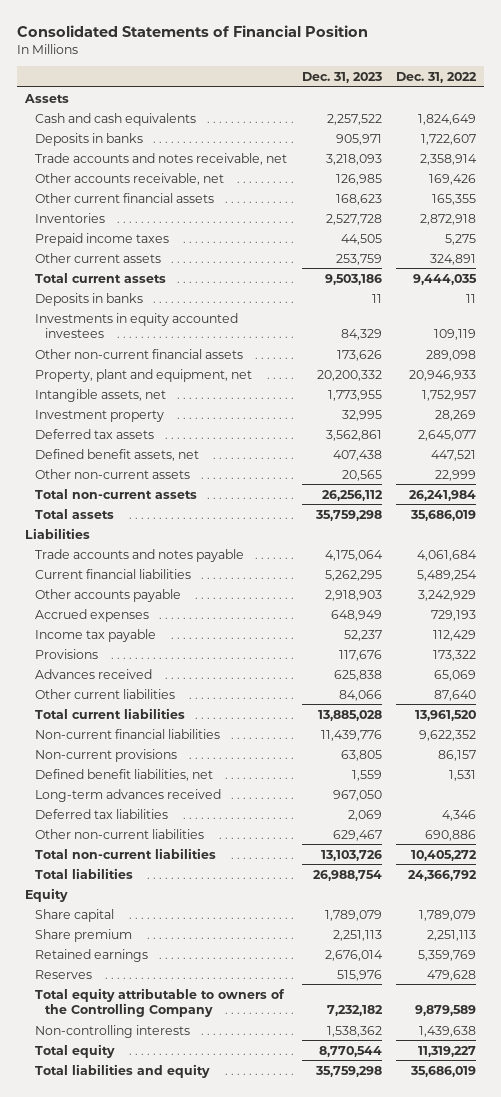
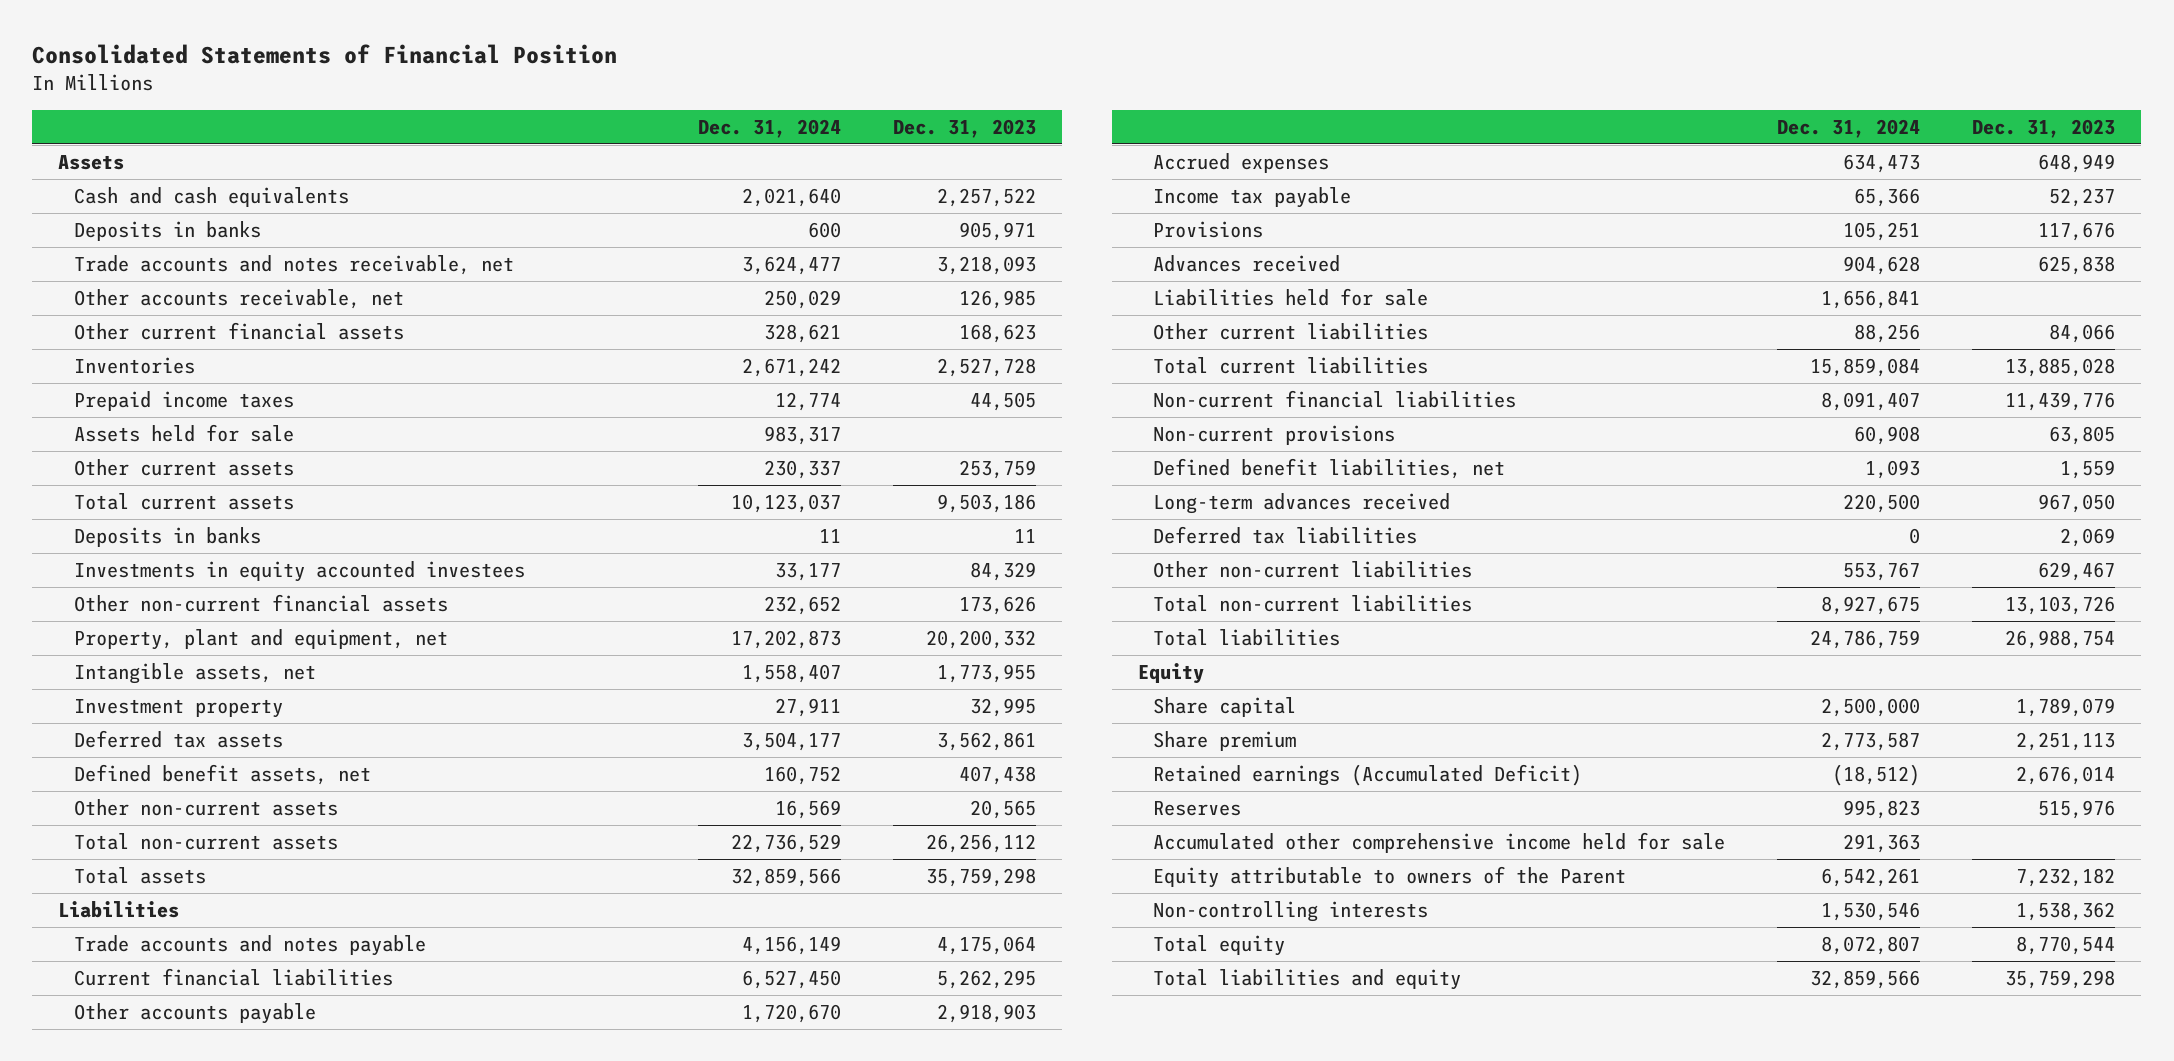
- | Dec. 31, 2023 | Dec. 31, 2022
+ | Dec. 31, 2024 | Dec. 31, 2023
+ Assets held for sale | 983,317 |
+ Liabilities held for sale | 1,656,841 |
- Retained earnings | 2,676,014 | 5,359,769
+ Retained earnings (Accumulated Deficit) | (18,512) | 2,676,014
- Total equity attributable to owners of the Controlling Company | 7,232,182 | 9,879,589
+ Accumulated other comprehensive income held for sale | 291,363 |
+ Equity attributable to owners of the Parent | 6,542,261 | 7,232,182

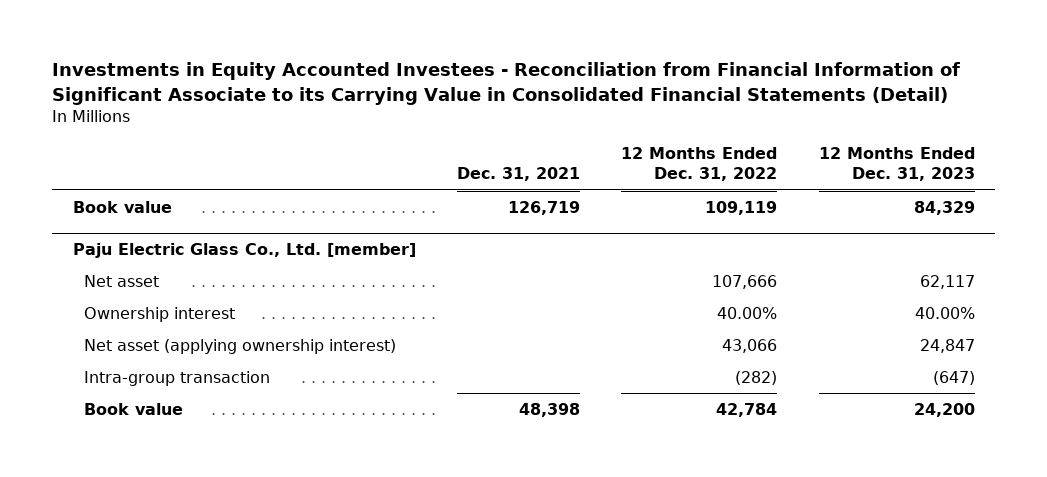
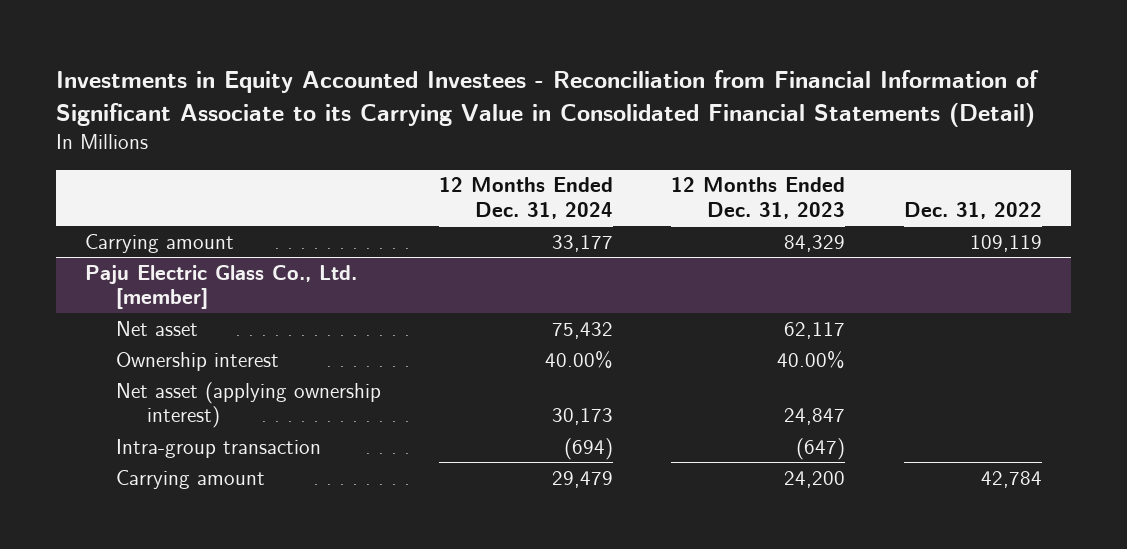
- | Dec. 31, 2021 | 12 Months Ended Dec. 31, 2022 | 12 Months Ended Dec. 31, 2023
+ | 12 Months Ended Dec. 31, 2024 | 12 Months Ended Dec. 31, 2023 | Dec. 31, 2022
- Book value | 126,719 | 109,119 | 84,329
+ Carrying amount | 33,177 | 84,329 | 109,119
@ Paju Electric Glass Co., Ltd. [member]
- Book value | 48,398 | 42,784 | 24,200
+ Carrying amount | 29,479 | 24,200 | 42,784

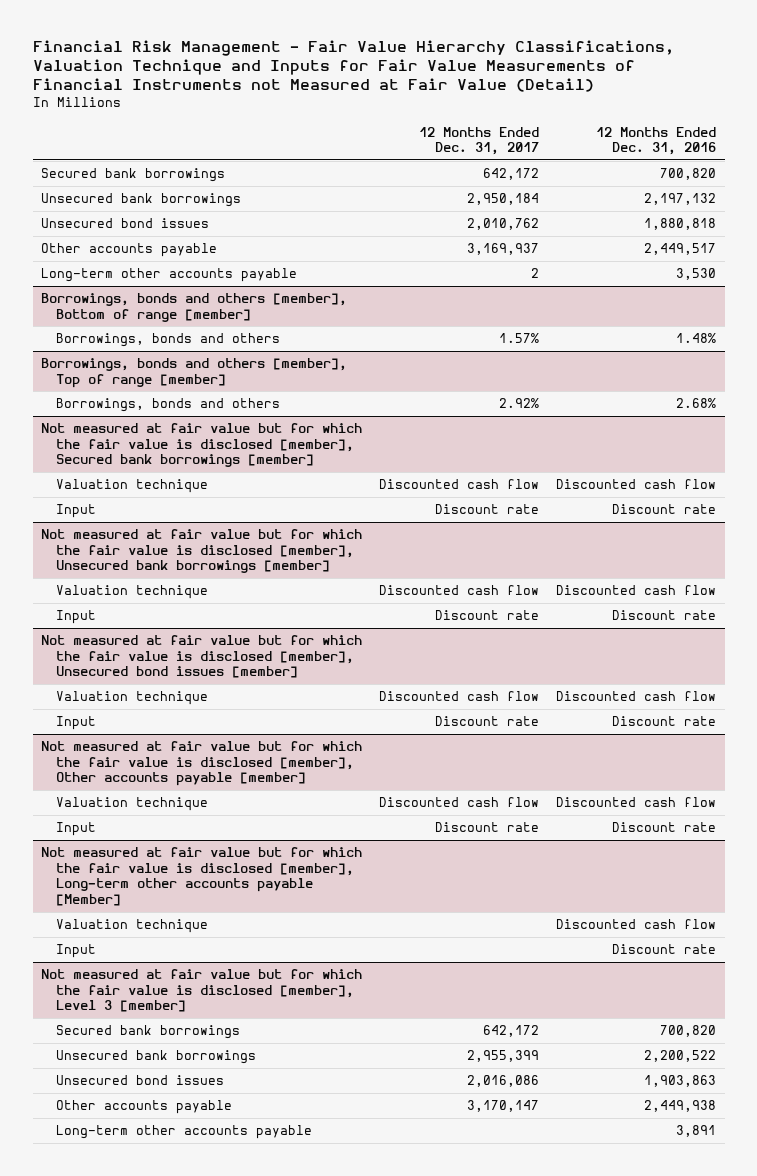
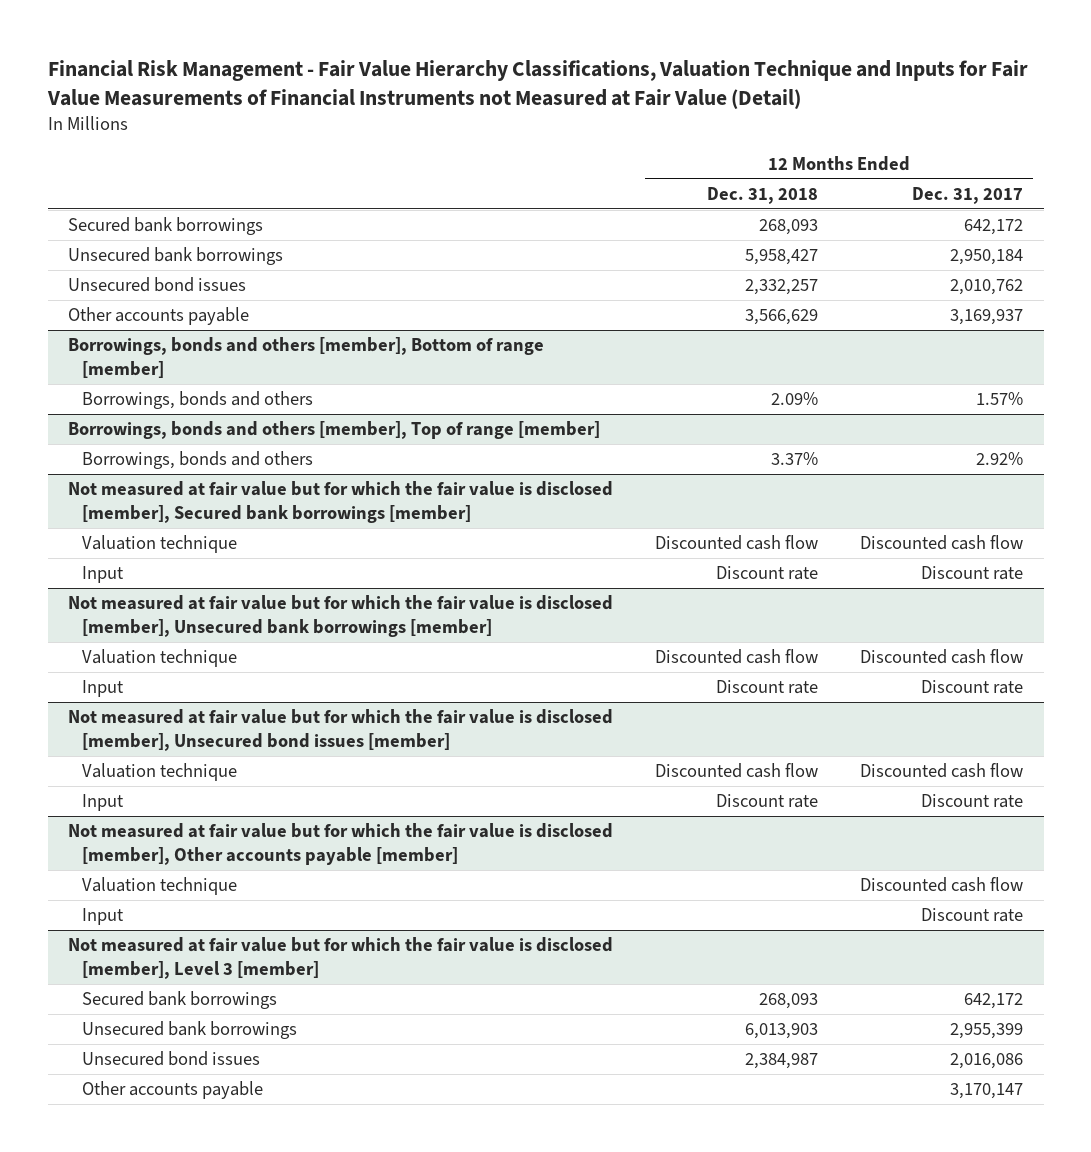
- | 12 Months Ended Dec. 31, 2017 | 12 Months Ended Dec. 31, 2016
+ | 12 Months Ended Dec. 31, 2018 | 12 Months Ended Dec. 31, 2017
- Long-term other accounts payable | 2 | 3,530
- Not measured at fair value but for which the fair value is disclosed [member], Long-term other accounts payable [Member]
- Valuation technique | | Discounted cash flow
- Input | | Discount rate
@ Not measured at fair value but for which the fair value is disclosed [member], Level 3 [member]
- Long-term other accounts payable | | 3,891

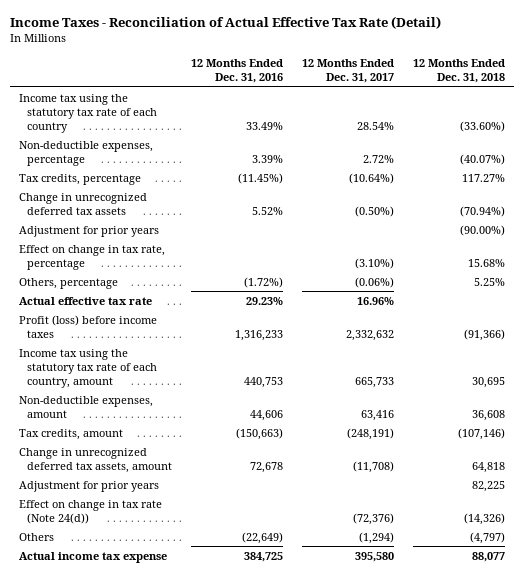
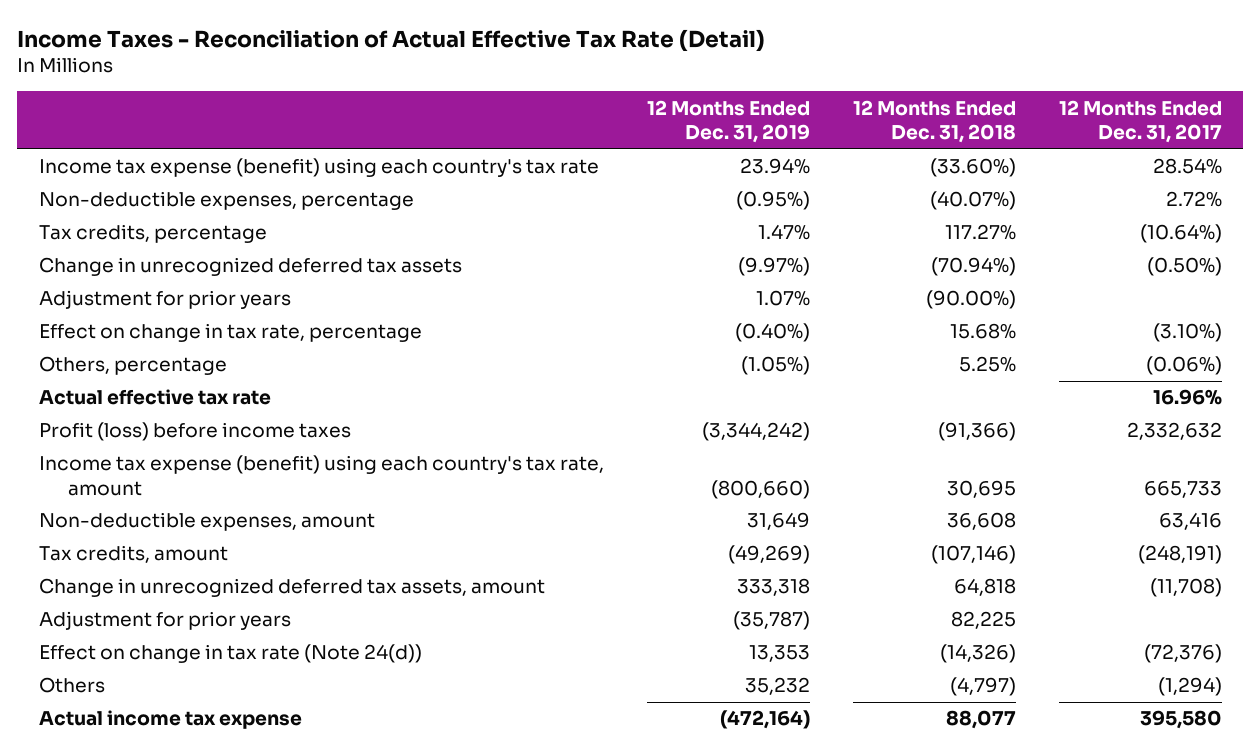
- | 12 Months Ended Dec. 31, 2016 | 12 Months Ended Dec. 31, 2017 | 12 Months Ended Dec. 31, 2018
+ | 12 Months Ended Dec. 31, 2019 | 12 Months Ended Dec. 31, 2018 | 12 Months Ended Dec. 31, 2017
- Income tax using the statutory tax rate of each country | 33.49% | 28.54% | (33.60%)
+ Income tax expense (benefit) using each country's tax rate | 23.94% | (33.60%) | 28.54%
- Income tax using the statutory tax rate of each country, amount | 440,753 | 665,733 | 30,695
+ Income tax expense (benefit) using each country's tax rate, amount | (800,660) | 30,695 | 665,733

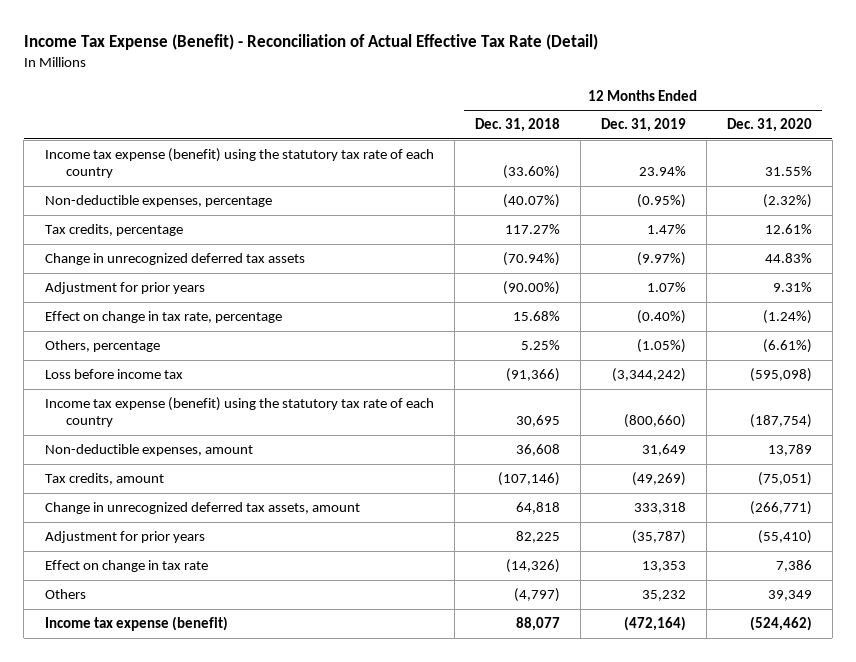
- Income Taxes - Reconciliation of Actual Effective Tax Rate (Detail)
+ Income Tax Expense (Benefit) - Reconciliation of Actual Effective Tax Rate (Detail)
- | 12 Months Ended Dec. 31, 2019 | 12 Months Ended Dec. 31, 2018 | 12 Months Ended Dec. 31, 2017
+ | 12 Months Ended Dec. 31, 2018 | 12 Months Ended Dec. 31, 2019 | 12 Months Ended Dec. 31, 2020
- Income tax expense (benefit) using each country's tax rate | 23.94% | (33.60%) | 28.54%
+ Income tax expense (benefit) using the statutory tax rate of each country | (33.60%) | 23.94% | 31.55%
- Actual effective tax rate | | | 16.96%
- Profit (loss) before income taxes | (3,344,242) | (91,366) | 2,332,632
- Income tax expense (benefit) using each country's tax rate, amount | (800,660) | 30,695 | 665,733
+ Loss before income tax | (91,366) | (3,344,242) | (595,098)
+ Income tax expense (benefit) using the statutory tax rate of each country | 30,695 | (800,660) | (187,754)
- Effect on change in tax rate (Note 24(d)) | 13,353 | (14,326) | (72,376)
+ Effect on change in tax rate | (14,326) | 13,353 | 7,386
- Actual income tax expense | (472,164) | 88,077 | 395,580
+ Income tax expense (benefit) | 88,077 | (472,164) | (524,462)

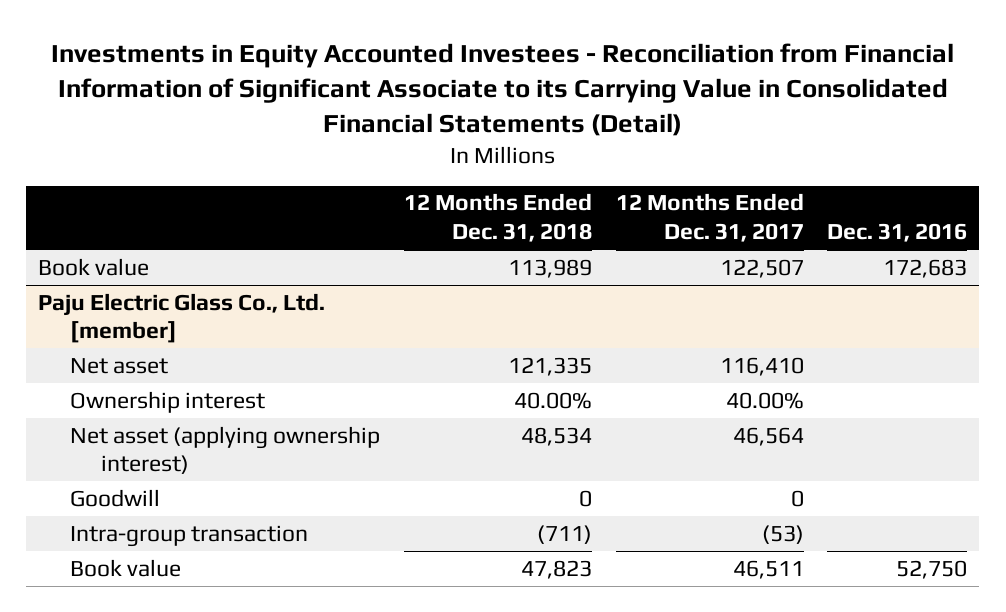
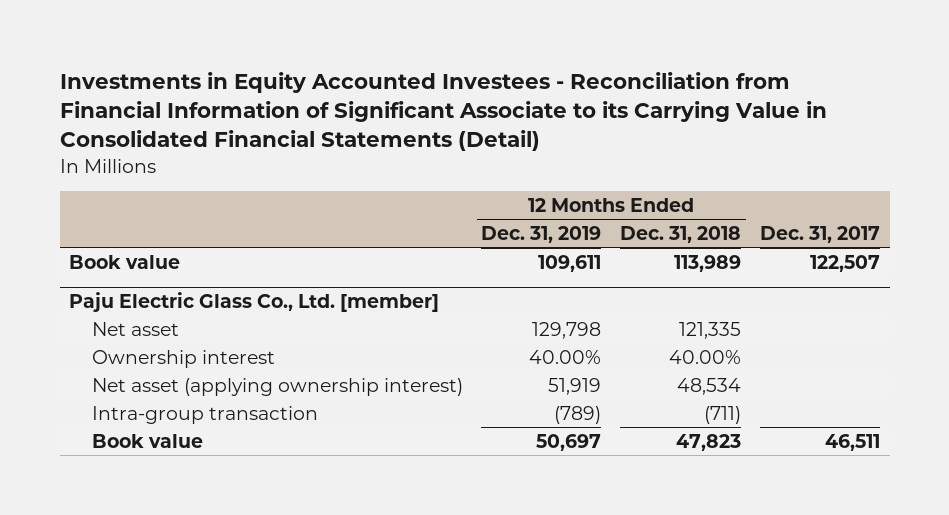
- | 12 Months Ended Dec. 31, 2018 | 12 Months Ended Dec. 31, 2017 | Dec. 31, 2016
+ | 12 Months Ended Dec. 31, 2019 | 12 Months Ended Dec. 31, 2018 | Dec. 31, 2017
@ Paju Electric Glass Co., Ltd. [member]
- Goodwill | 0 | 0 |

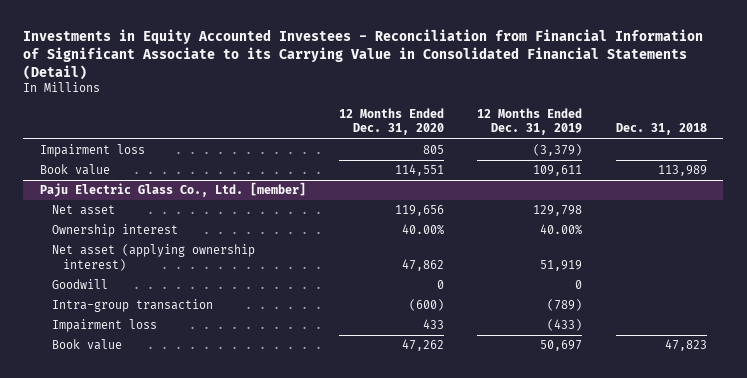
- | 12 Months Ended Dec. 31, 2019 | 12 Months Ended Dec. 31, 2018 | Dec. 31, 2017
+ | 12 Months Ended Dec. 31, 2020 | 12 Months Ended Dec. 31, 2019 | Dec. 31, 2018
+ Impairment loss | 805 | (3,379) |
@ Paju Electric Glass Co., Ltd. [member]
+ Goodwill | 0 | 0 |
+ Impairment loss | 433 | (433) |

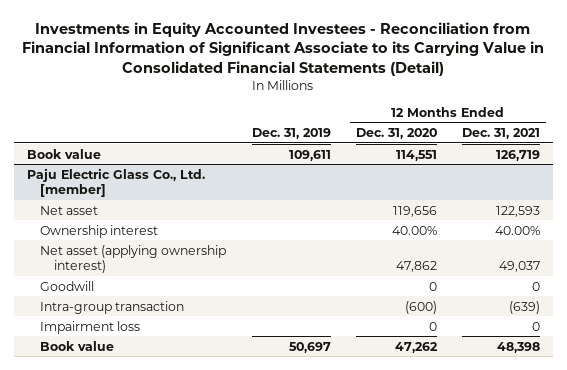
- | 12 Months Ended Dec. 31, 2020 | 12 Months Ended Dec. 31, 2019 | Dec. 31, 2018
+ | Dec. 31, 2019 | 12 Months Ended Dec. 31, 2020 | 12 Months Ended Dec. 31, 2021
- Impairment loss | 805 | (3,379) |
@ Paju Electric Glass Co., Ltd. [member]
- Impairment loss | 433 | (433) |
+ Impairment loss | | 0 | 0

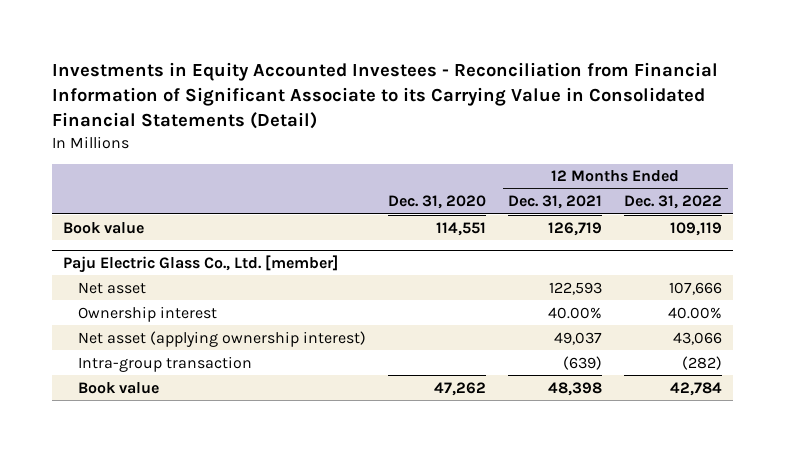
- | Dec. 31, 2019 | 12 Months Ended Dec. 31, 2020 | 12 Months Ended Dec. 31, 2021
+ | Dec. 31, 2020 | 12 Months Ended Dec. 31, 2021 | 12 Months Ended Dec. 31, 2022
@ Paju Electric Glass Co., Ltd. [member]
- Goodwill | | 0 | 0
- Impairment loss | | 0 | 0

